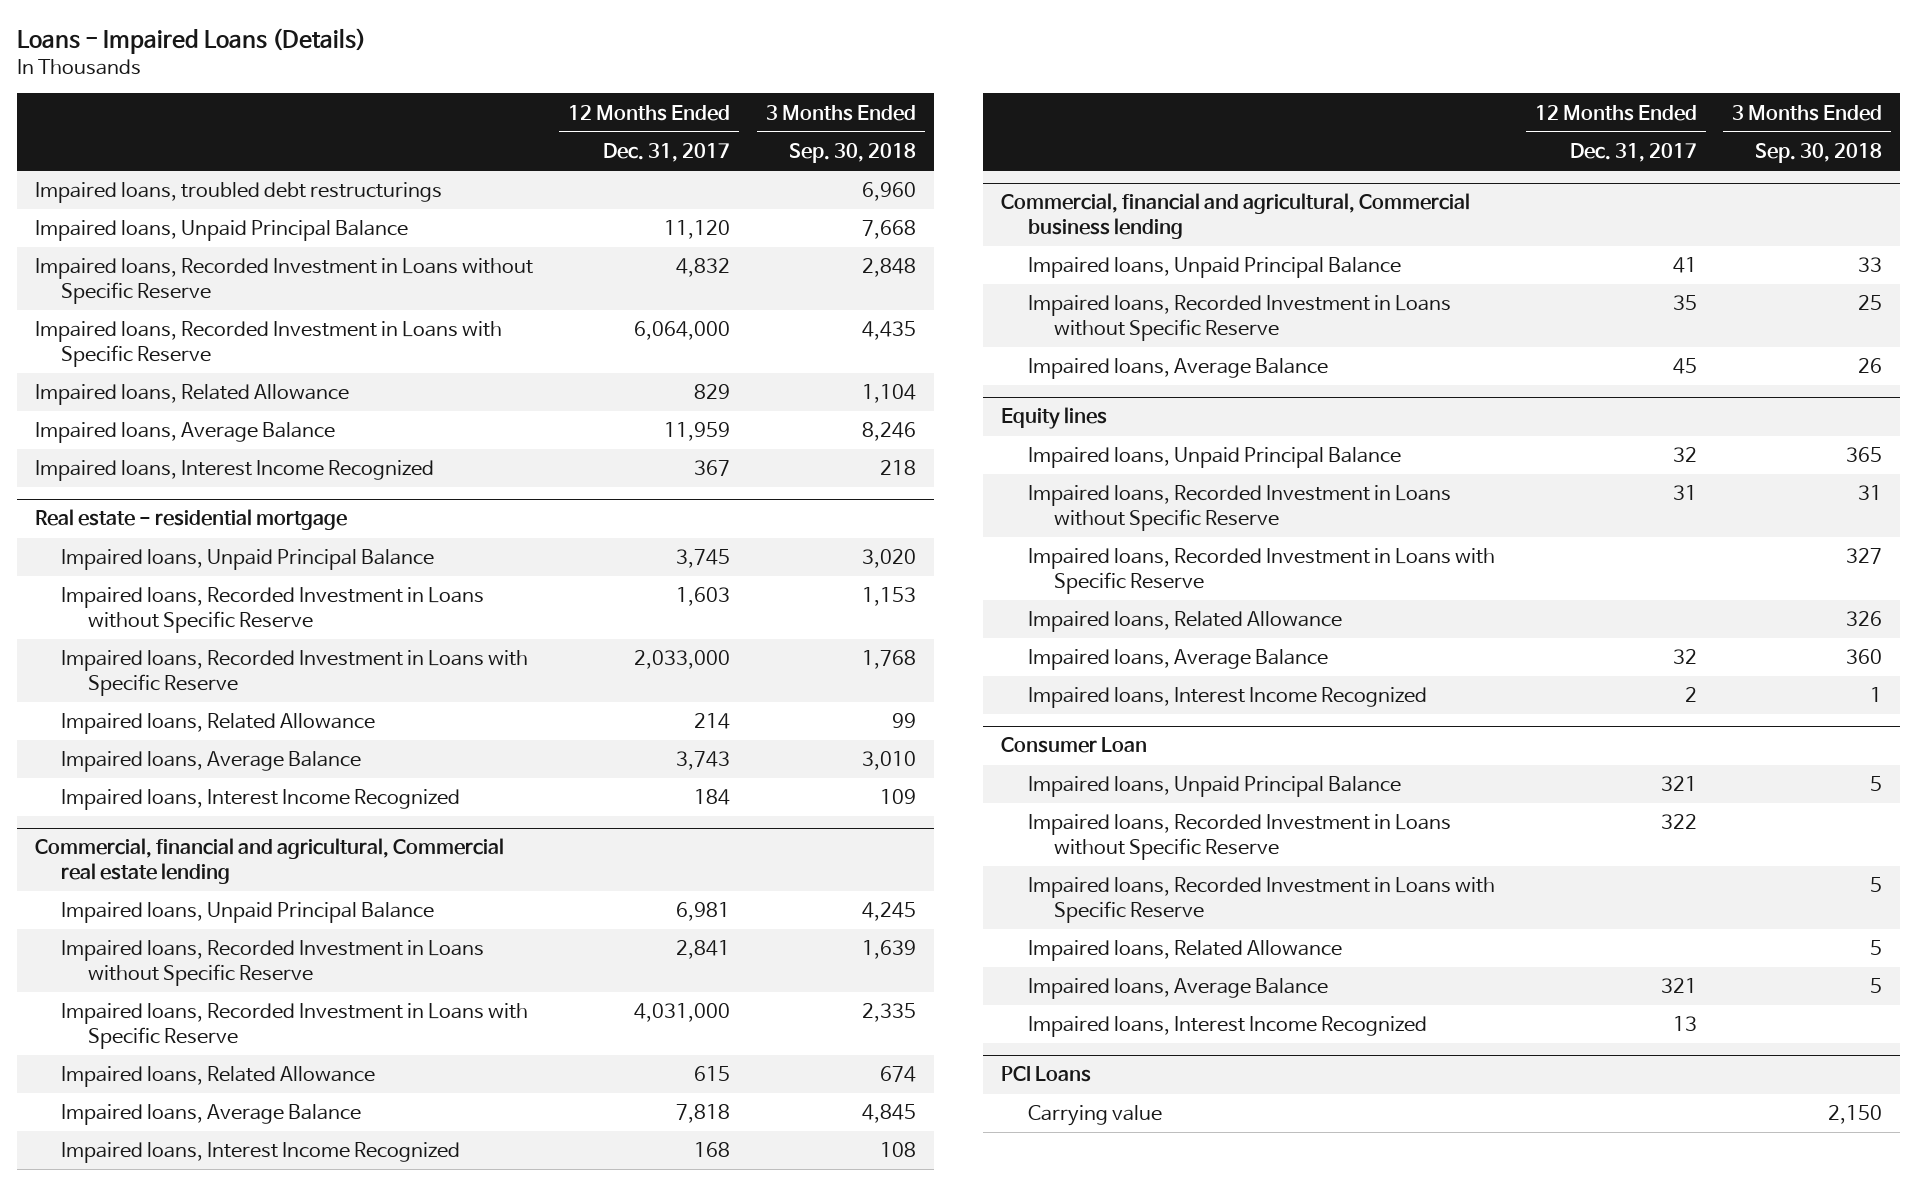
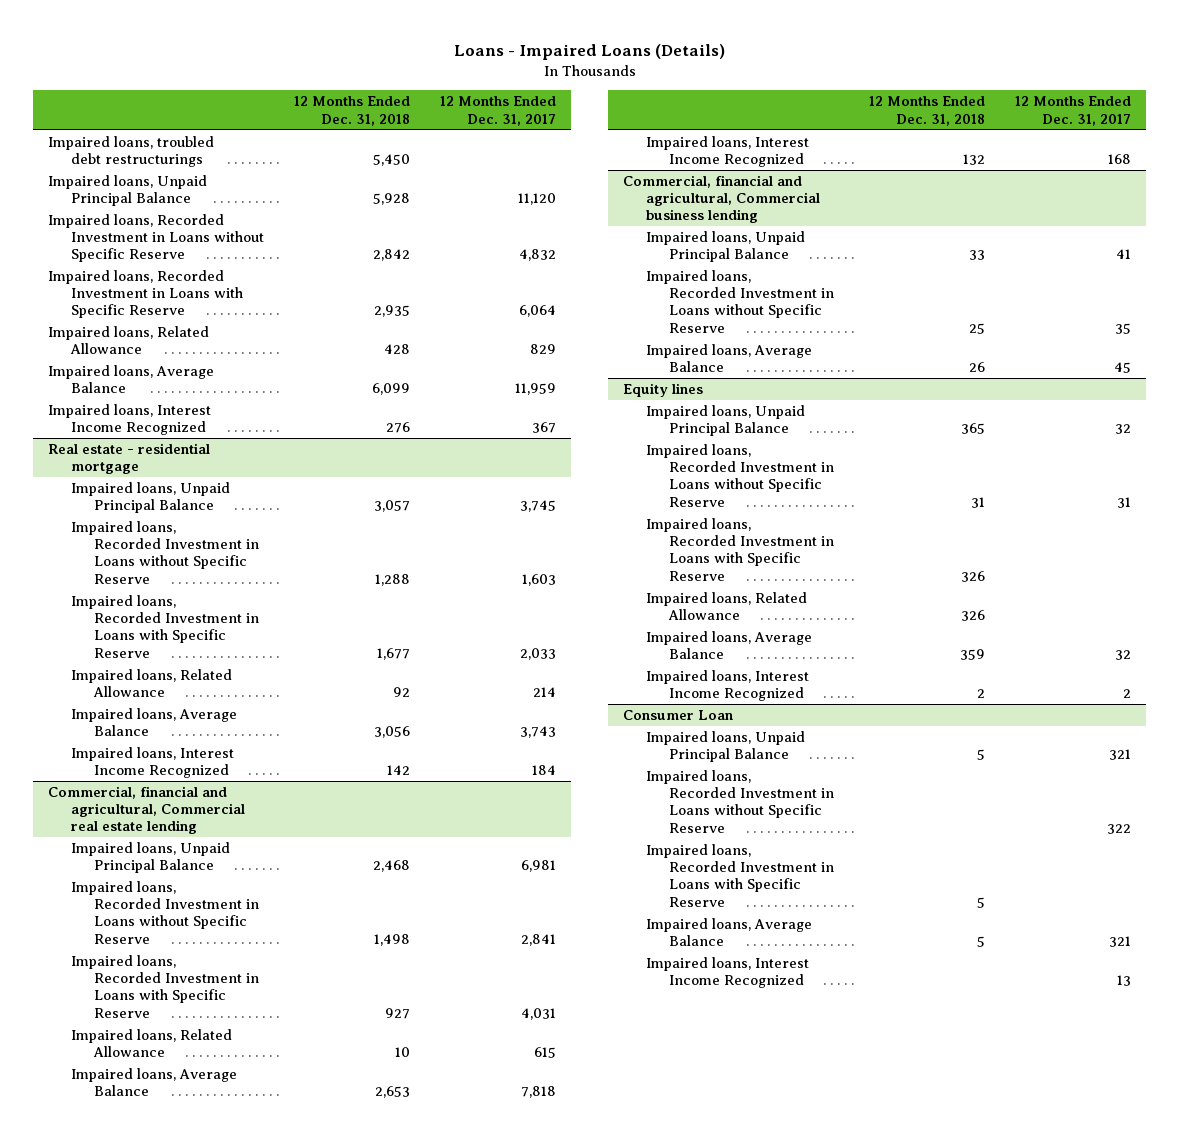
- | 12 Months Ended Dec. 31, 2017 | 3 Months Ended Sep. 30, 2018
+ | 12 Months Ended Dec. 31, 2018 | 12 Months Ended Dec. 31, 2017
- Impaired loans, Recorded Investment in Loans with Specific Reserve | 6,064,000 | 4,435
+ Impaired loans, Recorded Investment in Loans with Specific Reserve | 2,935 | 6,064
@ Real estate - residential mortgage
- Impaired loans, Recorded Investment in Loans with Specific Reserve | 2,033,000 | 1,768
+ Impaired loans, Recorded Investment in Loans with Specific Reserve | 1,677 | 2,033
@ Commercial, financial and agricultural, Commercial real estate lending
- Impaired loans, Recorded Investment in Loans with Specific Reserve | 4,031,000 | 2,335
+ Impaired loans, Recorded Investment in Loans with Specific Reserve | 927 | 4,031
@ Consumer Loan
- Impaired loans, Related Allowance | | 5
- PCI Loans
- Carrying value | | 2,150

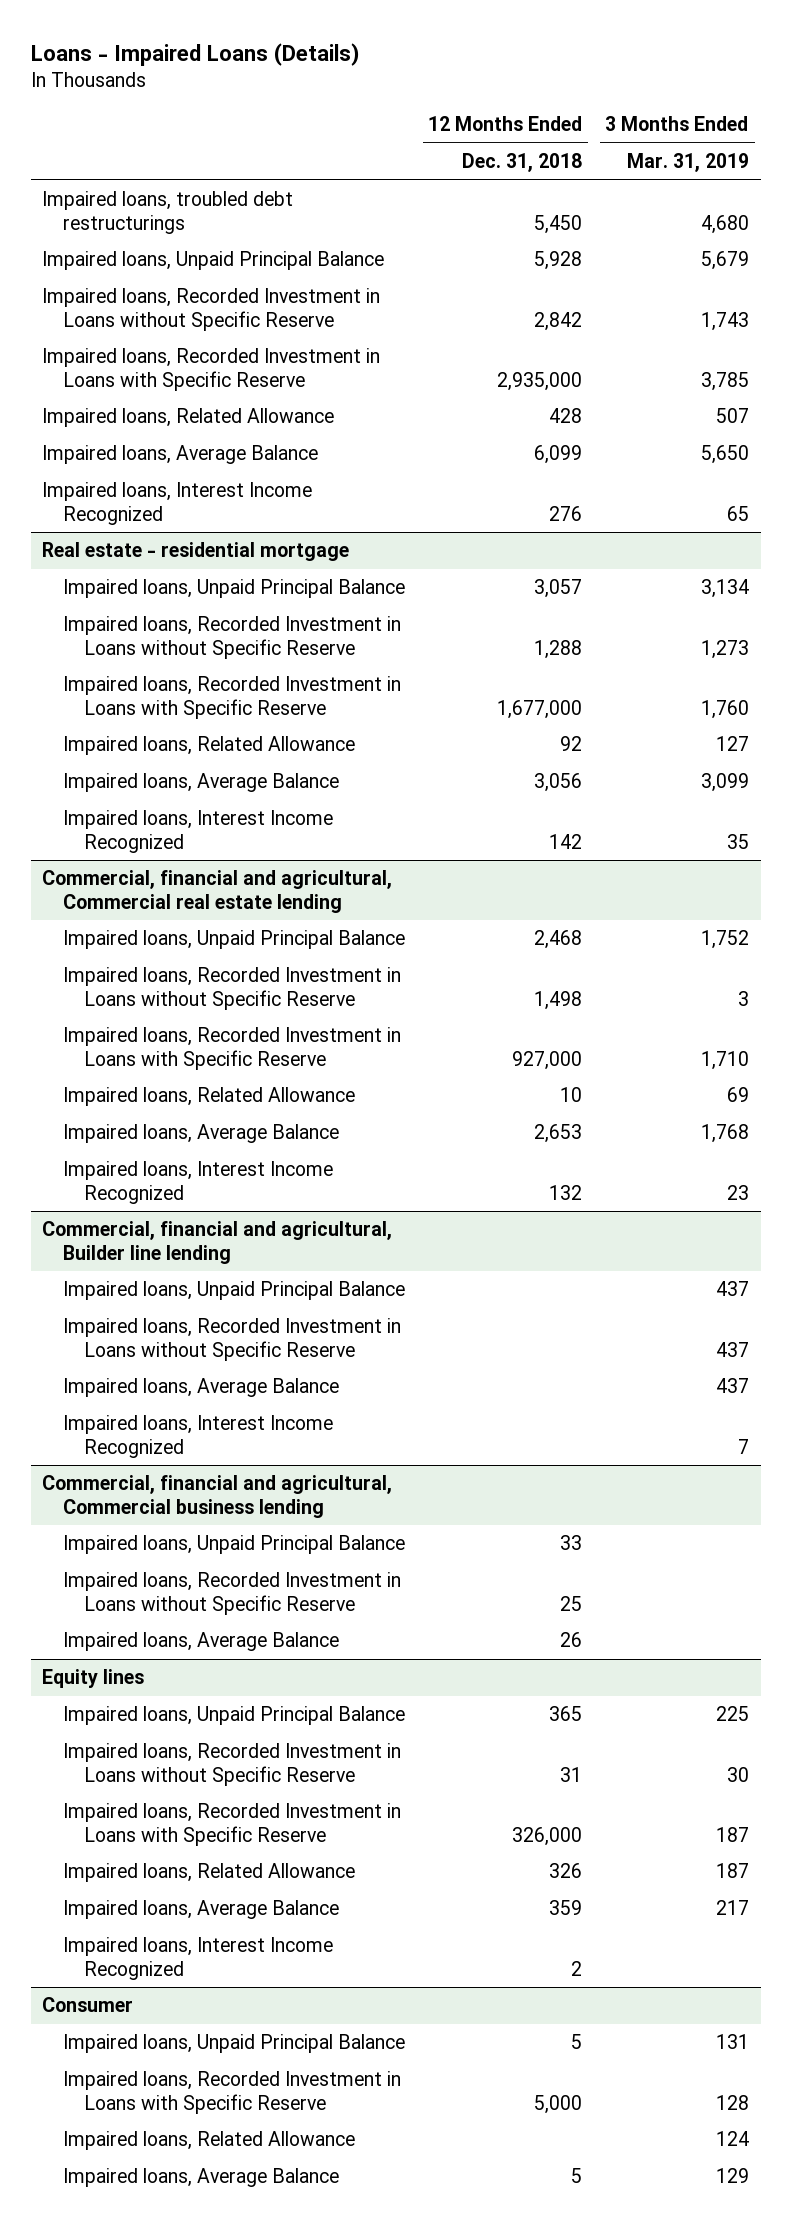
- | 12 Months Ended Dec. 31, 2018 | 12 Months Ended Dec. 31, 2017
+ | 12 Months Ended Dec. 31, 2018 | 3 Months Ended Mar. 31, 2019
- Impaired loans, Recorded Investment in Loans with Specific Reserve | 2,935 | 6,064
+ Impaired loans, Recorded Investment in Loans with Specific Reserve | 2,935,000 | 3,785
@ Real estate - residential mortgage
- Impaired loans, Recorded Investment in Loans with Specific Reserve | 1,677 | 2,033
+ Impaired loans, Recorded Investment in Loans with Specific Reserve | 1,677,000 | 1,760
@ Commercial, financial and agricultural, Commercial real estate lending
- Impaired loans, Recorded Investment in Loans with Specific Reserve | 927 | 4,031
+ Impaired loans, Recorded Investment in Loans with Specific Reserve | 927,000 | 1,710
+ Commercial, financial and agricultural, Builder line lending
+ Impaired loans, Unpaid Principal Balance | | 437
+ Impaired loans, Recorded Investment in Loans without Specific Reserve | | 437
+ Impaired loans, Average Balance | | 437
+ Impaired loans, Interest Income Recognized | | 7
@ Equity lines
- Impaired loans, Recorded Investment in Loans with Specific Reserve | 326 |
+ Impaired loans, Recorded Investment in Loans with Specific Reserve | 326,000 | 187
- Consumer Loan
+ Consumer
- Impaired loans, Recorded Investment in Loans without Specific Reserve | | 322
- Impaired loans, Recorded Investment in Loans with Specific Reserve | 5 |
+ Impaired loans, Recorded Investment in Loans with Specific Reserve | 5,000 | 128
+ Impaired loans, Related Allowance | | 124
- Impaired loans, Interest Income Recognized | | 13

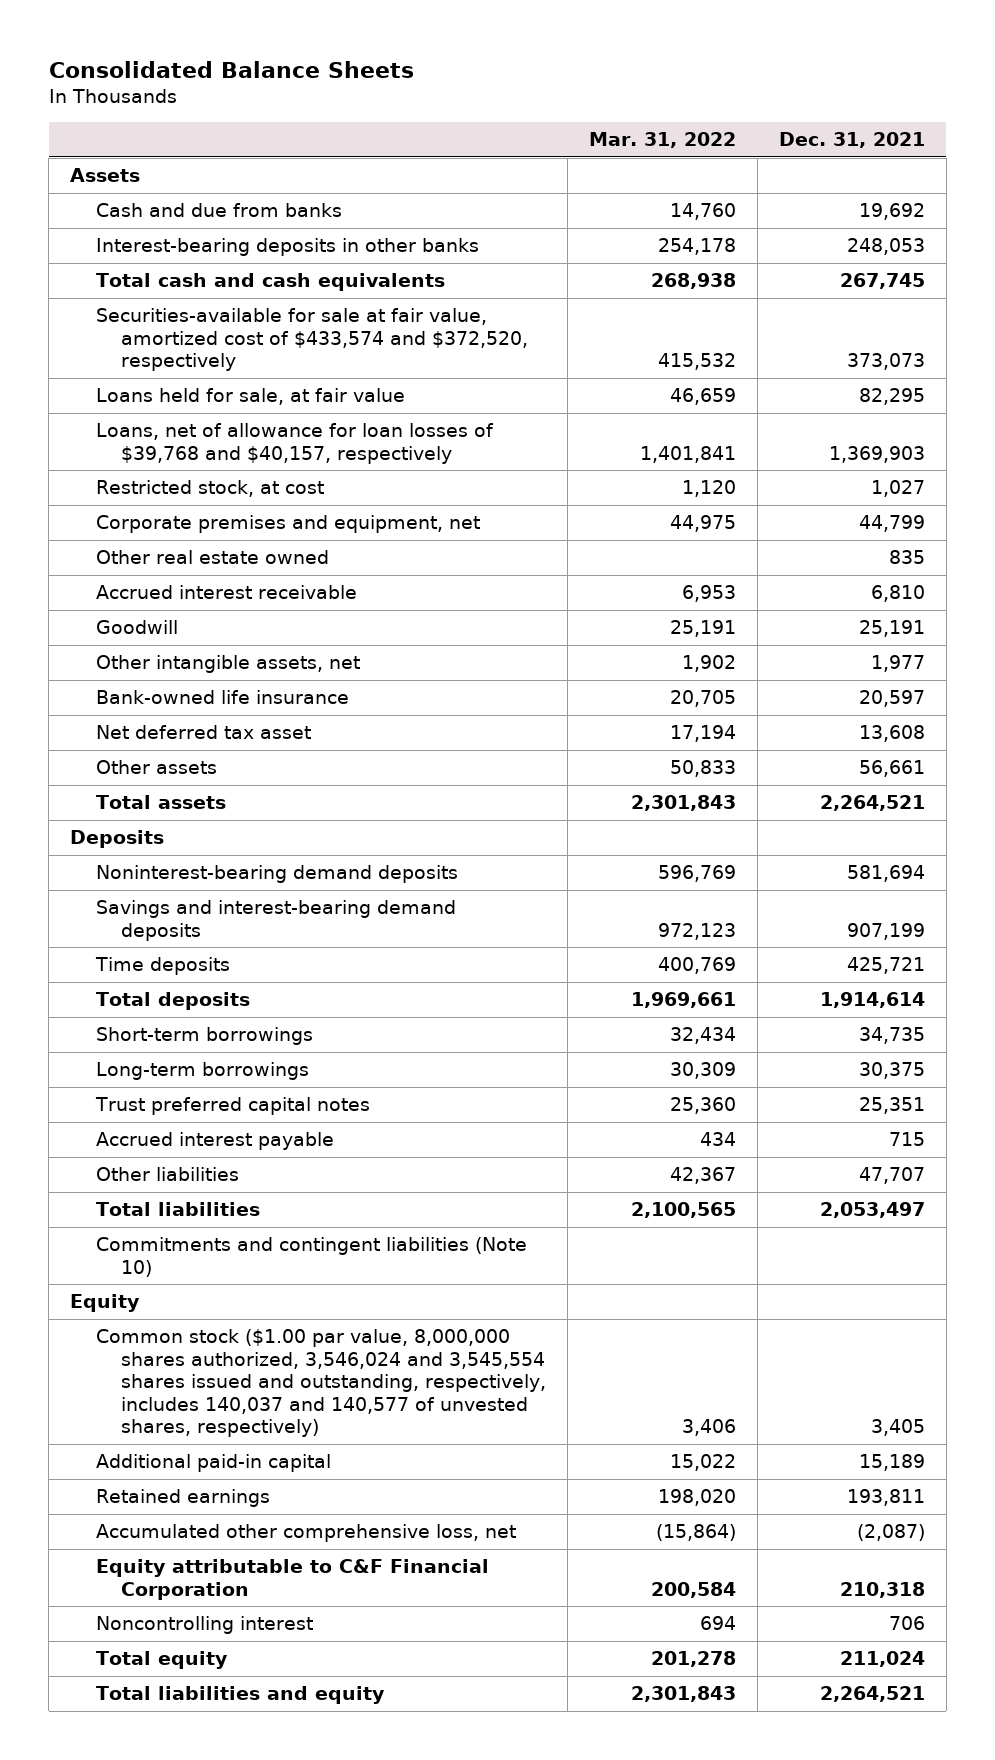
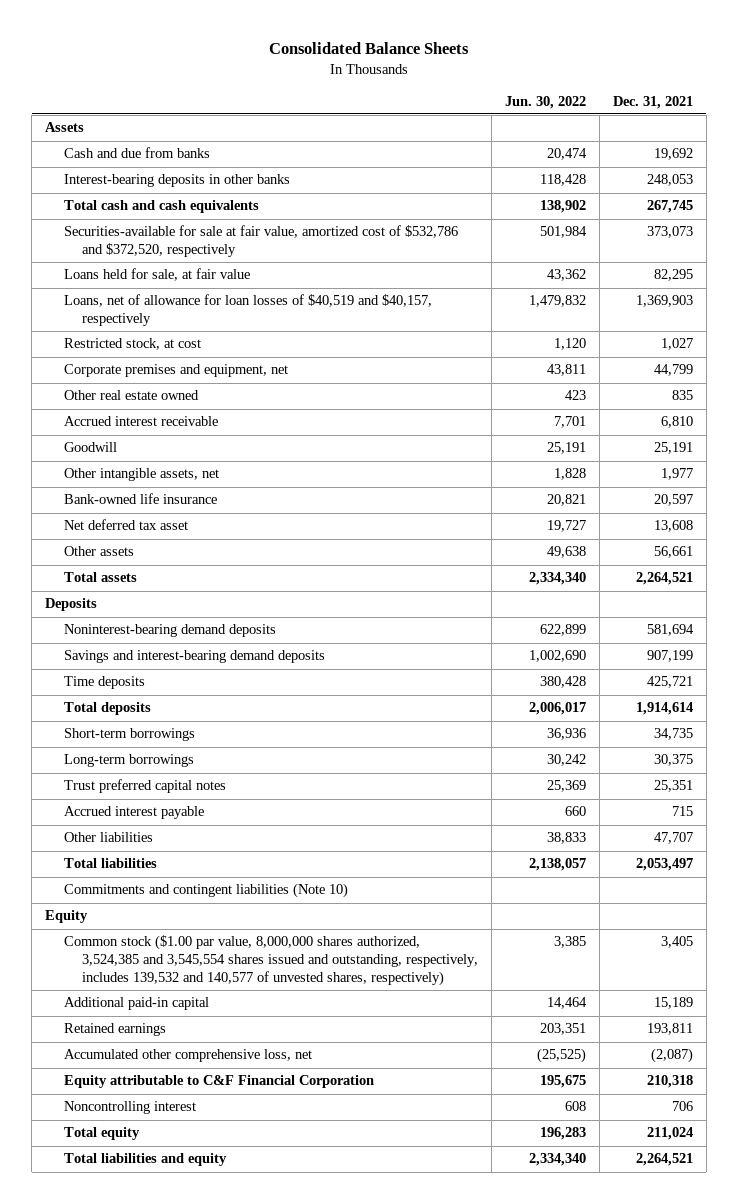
- | Mar. 31, 2022 | Dec. 31, 2021
+ | Jun. 30, 2022 | Dec. 31, 2021
- Securities-available for sale at fair value, amortized cost of $433,574 and $372,520, respectively | 415,532 | 373,073
+ Securities-available for sale at fair value, amortized cost of $532,786 and $372,520, respectively | 501,984 | 373,073
- Loans, net of allowance for loan losses of $39,768 and $40,157, respectively | 1,401,841 | 1,369,903
+ Loans, net of allowance for loan losses of $40,519 and $40,157, respectively | 1,479,832 | 1,369,903
- Common stock ($1.00 par value, 8,000,000 shares authorized, 3,546,024 and 3,545,554 shares issued and outstanding, respectively, includes 140,037 and 140,577 of unvested shares, respectively) | 3,406 | 3,405
+ Common stock ($1.00 par value, 8,000,000 shares authorized, 3,524,385 and 3,545,554 shares issued and outstanding, respectively, includes 139,532 and 140,577 of unvested shares, respectively) | 3,385 | 3,405

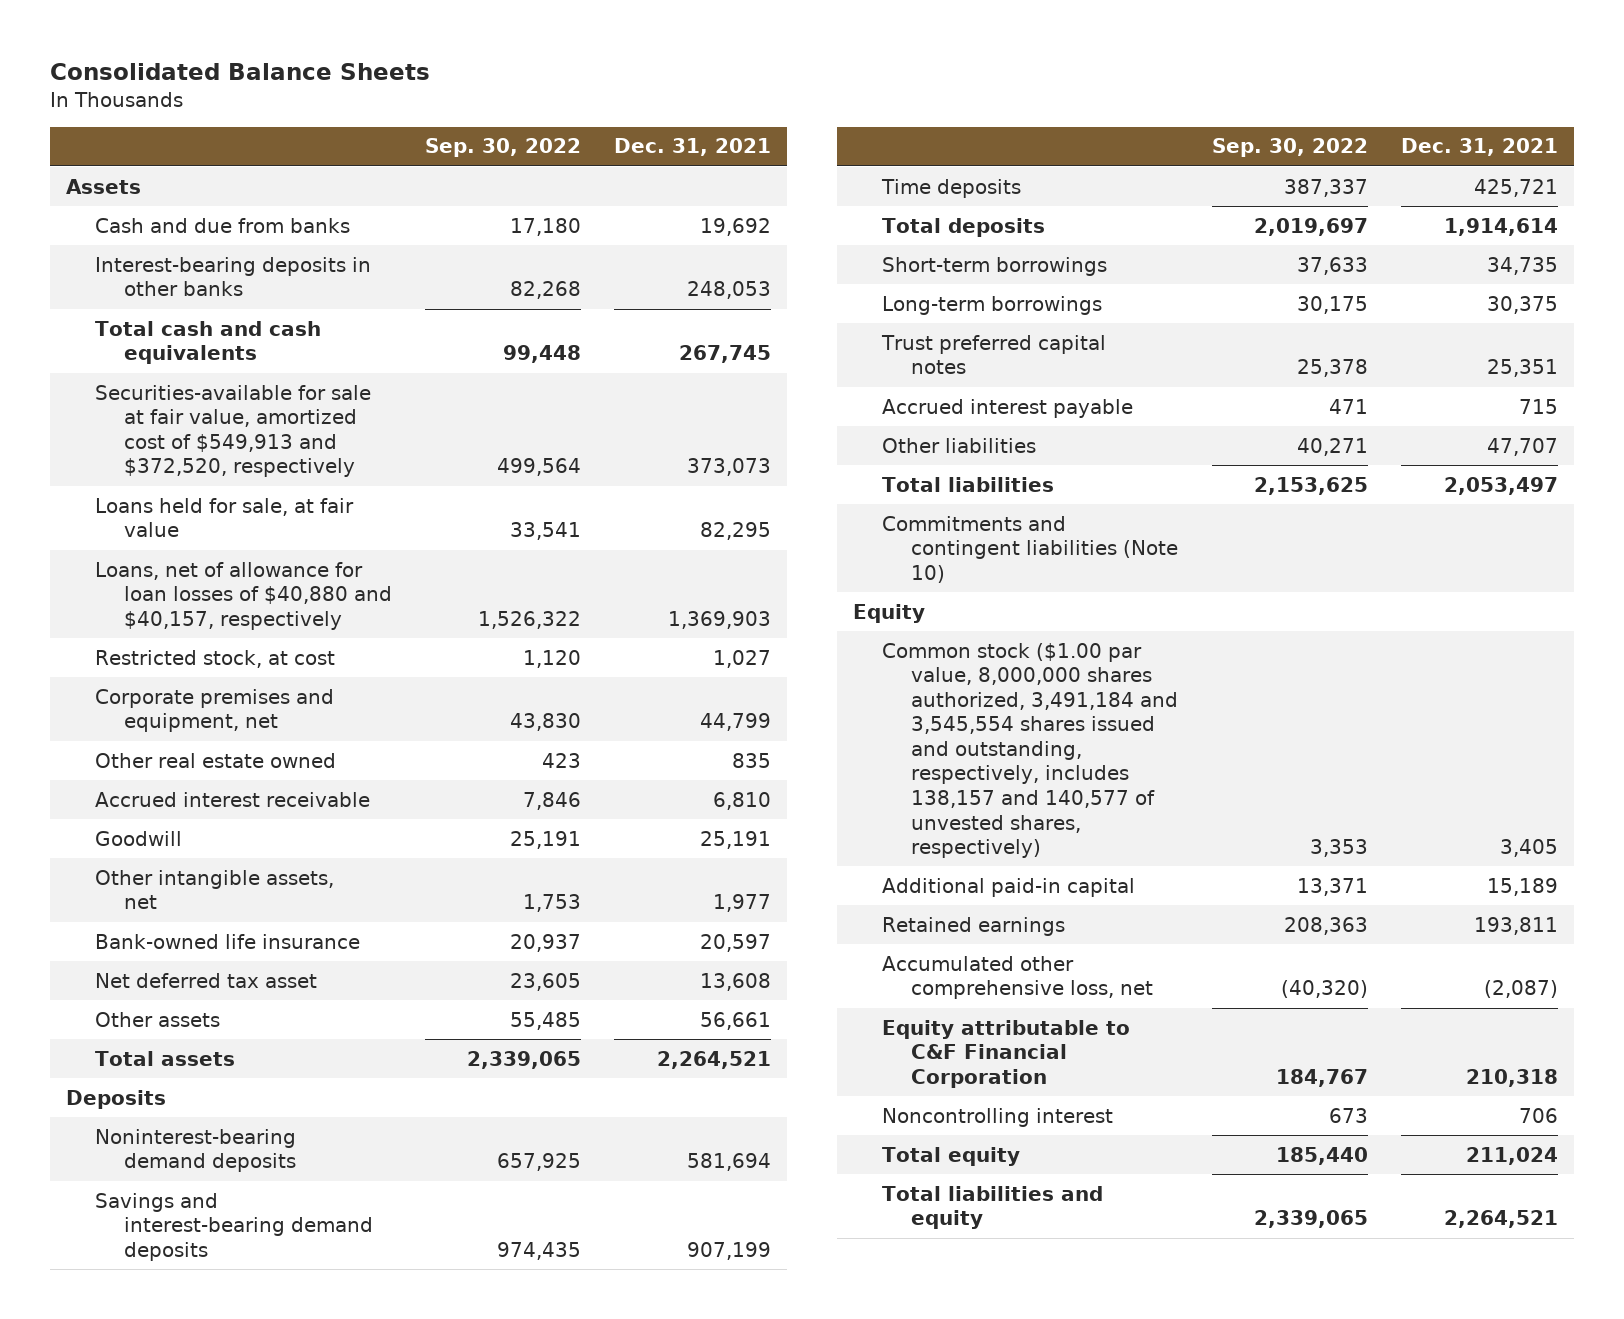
- | Jun. 30, 2022 | Dec. 31, 2021
+ | Sep. 30, 2022 | Dec. 31, 2021
- Securities-available for sale at fair value, amortized cost of $532,786 and $372,520, respectively | 501,984 | 373,073
+ Securities-available for sale at fair value, amortized cost of $549,913 and $372,520, respectively | 499,564 | 373,073
- Loans, net of allowance for loan losses of $40,519 and $40,157, respectively | 1,479,832 | 1,369,903
+ Loans, net of allowance for loan losses of $40,880 and $40,157, respectively | 1,526,322 | 1,369,903
- Common stock ($1.00 par value, 8,000,000 shares authorized, 3,524,385 and 3,545,554 shares issued and outstanding, respectively, includes 139,532 and 140,577 of unvested shares, respectively) | 3,385 | 3,405
+ Common stock ($1.00 par value, 8,000,000 shares authorized, 3,491,184 and 3,545,554 shares issued and outstanding, respectively, includes 138,157 and 140,577 of unvested shares, respectively) | 3,353 | 3,405

